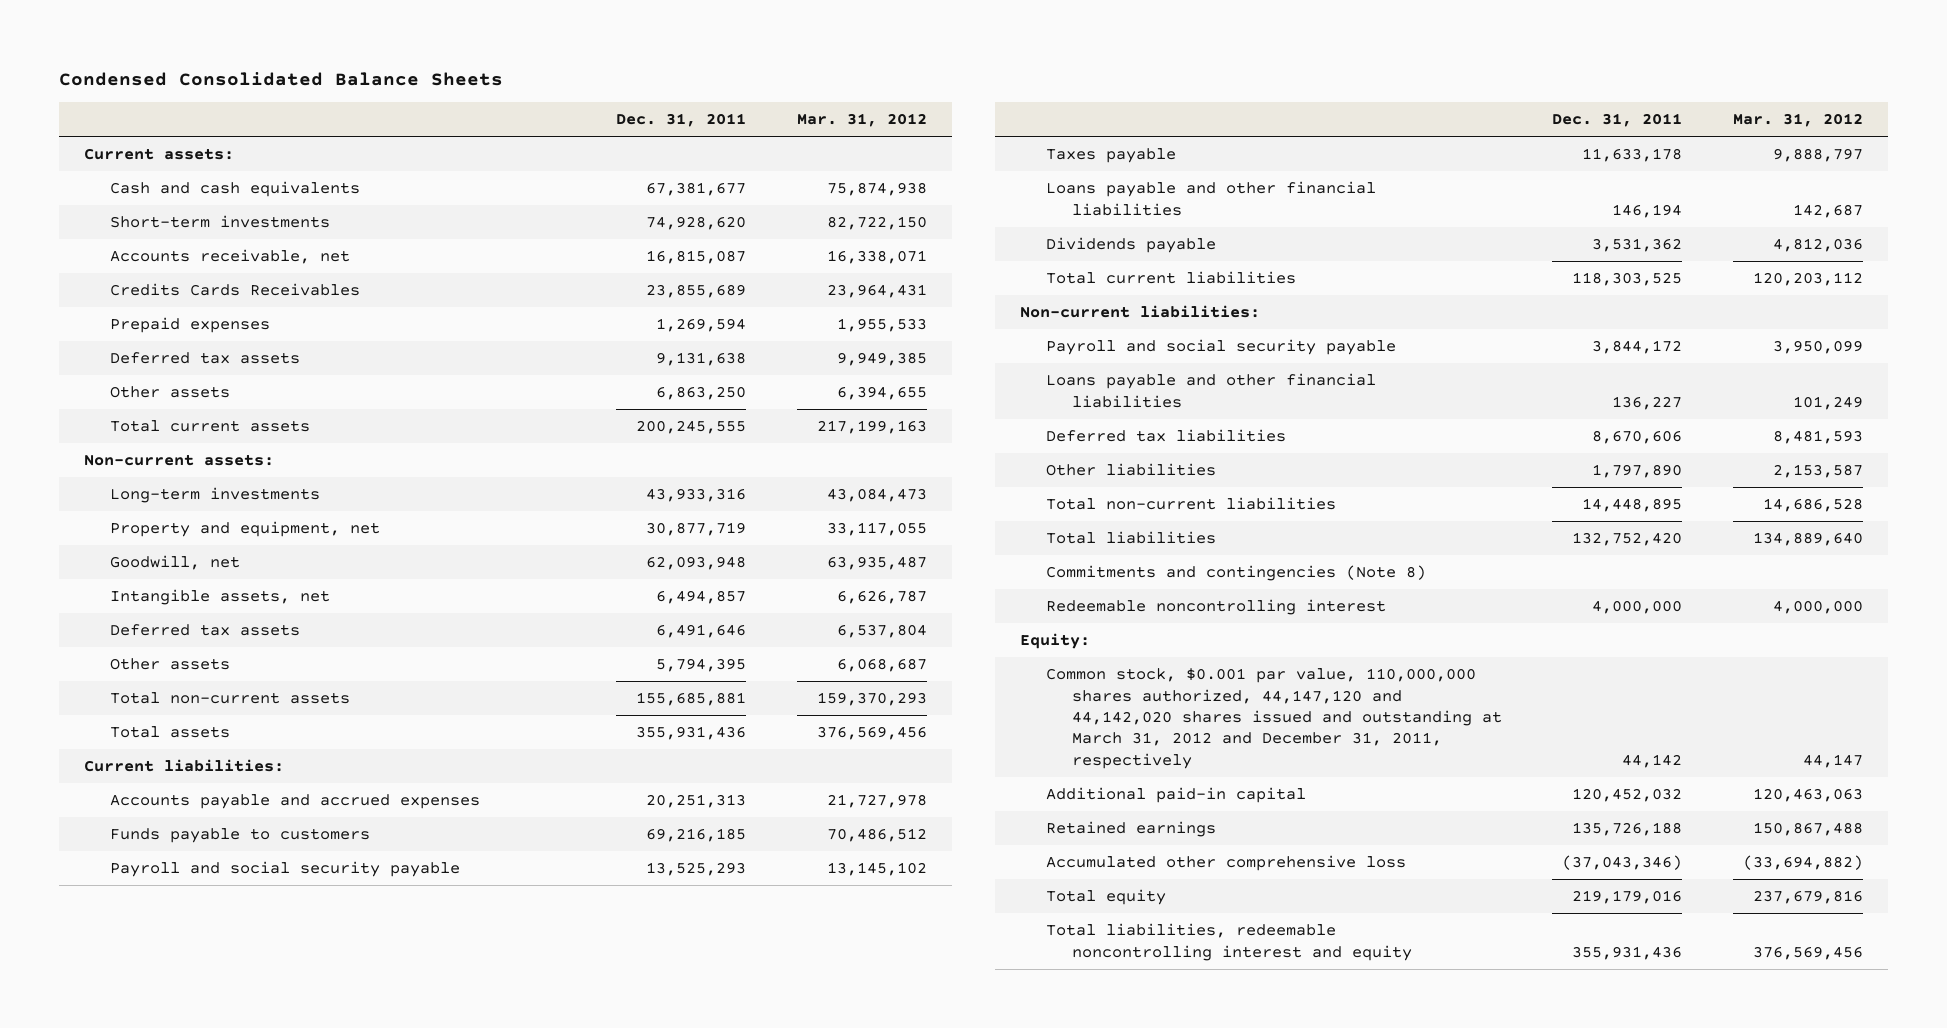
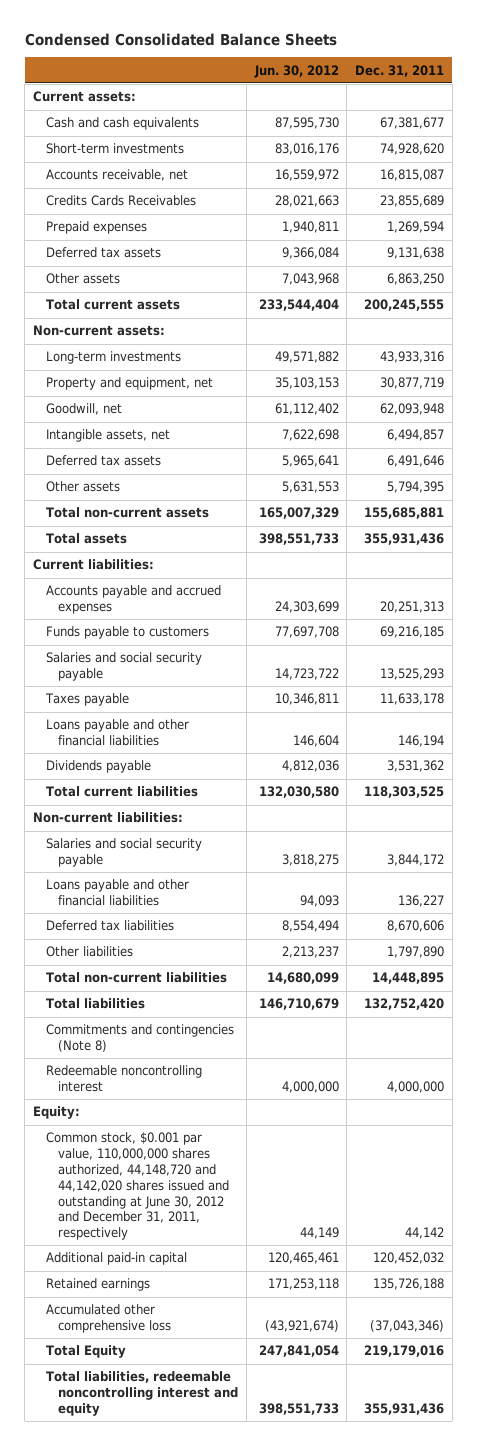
- | Dec. 31, 2011 | Mar. 31, 2012
+ | Jun. 30, 2012 | Dec. 31, 2011
- Payroll and social security payable | 13,525,293 | 13,145,102
+ Salaries and social security payable | 14,723,722 | 13,525,293
- Payroll and social security payable | 3,844,172 | 3,950,099
+ Salaries and social security payable | 3,818,275 | 3,844,172
- Common stock, $0.001 par value, 110,000,000 shares authorized, 44,147,120 and 44,142,020 shares issued and outstanding at March 31, 2012 and December 31, 2011, respectively | 44,142 | 44,147
+ Common stock, $0.001 par value, 110,000,000 shares authorized, 44,148,720 and 44,142,020 shares issued and outstanding at June 30, 2012 and December 31, 2011, respectively | 44,149 | 44,142
- Total equity | 219,179,016 | 237,679,816
+ Total Equity | 247,841,054 | 219,179,016

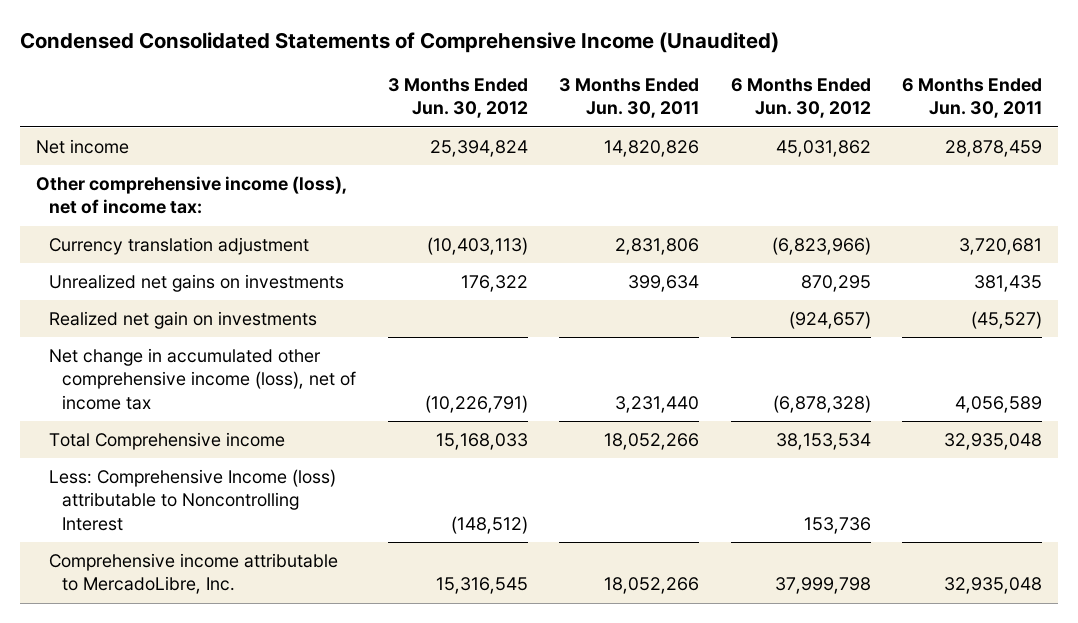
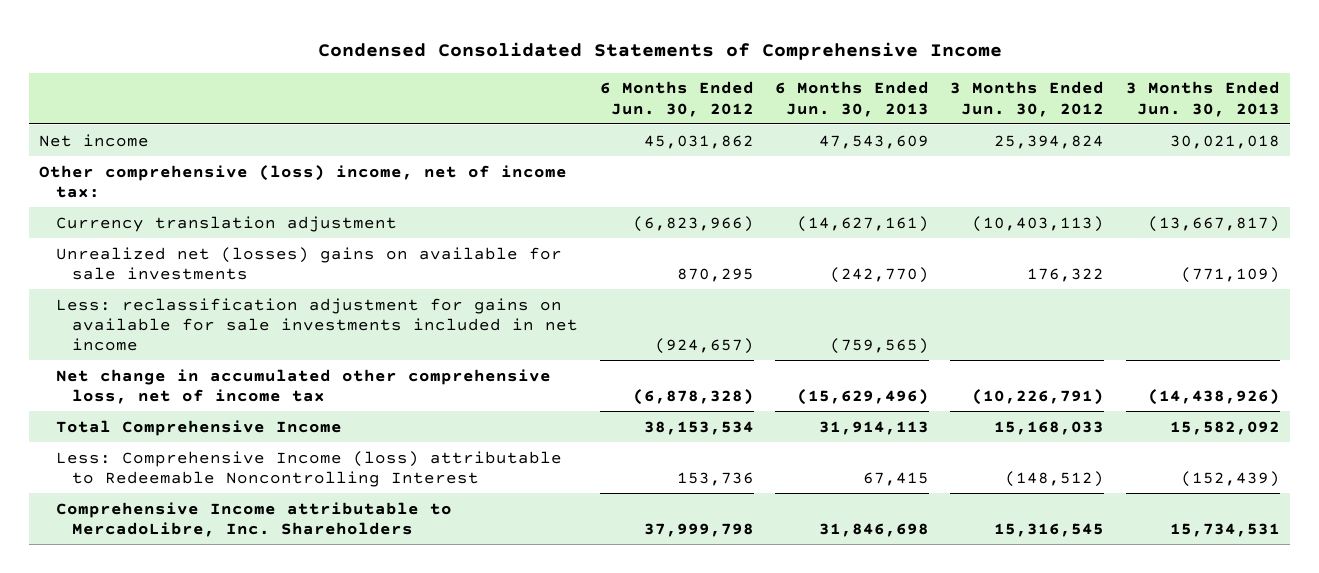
- Condensed Consolidated Statements of Comprehensive Income (Unaudited)
+ Condensed Consolidated Statements of Comprehensive Income
- | 3 Months Ended Jun. 30, 2012 | 3 Months Ended Jun. 30, 2011 | 6 Months Ended Jun. 30, 2012 | 6 Months Ended Jun. 30, 2011
+ | 6 Months Ended Jun. 30, 2012 | 6 Months Ended Jun. 30, 2013 | 3 Months Ended Jun. 30, 2012 | 3 Months Ended Jun. 30, 2013
- Other comprehensive income (loss), net of income tax:
+ Other comprehensive (loss) income, net of income tax:
- Unrealized net gains on investments | 176,322 | 399,634 | 870,295 | 381,435
- Realized net gain on investments | | | (924,657) | (45,527)
- Net change in accumulated other comprehensive income (loss), net of income tax | (10,226,791) | 3,231,440 | (6,878,328) | 4,056,589
- Total Comprehensive income | 15,168,033 | 18,052,266 | 38,153,534 | 32,935,048
- Less: Comprehensive Income (loss) attributable to Noncontrolling Interest | (148,512) | | 153,736 |
- Comprehensive income attributable to MercadoLibre, Inc. | 15,316,545 | 18,052,266 | 37,999,798 | 32,935,048
+ Unrealized net (losses) gains on available for sale investments | 870,295 | (242,770) | 176,322 | (771,109)
+ Less: reclassification adjustment for gains on available for sale investments included in net income | (924,657) | (759,565) | |
+ Net change in accumulated other comprehensive loss, net of income tax | (6,878,328) | (15,629,496) | (10,226,791) | (14,438,926)
+ Total Comprehensive Income | 38,153,534 | 31,914,113 | 15,168,033 | 15,582,092
+ Less: Comprehensive Income (loss) attributable to Redeemable Noncontrolling Interest | 153,736 | 67,415 | (148,512) | (152,439)
+ Comprehensive Income attributable to MercadoLibre, Inc. Shareholders | 37,999,798 | 31,846,698 | 15,316,545 | 15,734,531

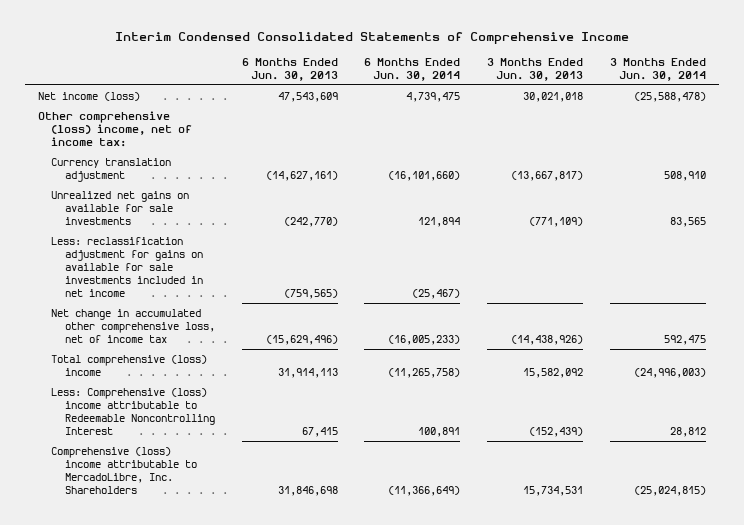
- Condensed Consolidated Statements of Comprehensive Income
+ Interim Condensed Consolidated Statements of Comprehensive Income
- | 6 Months Ended Jun. 30, 2012 | 6 Months Ended Jun. 30, 2013 | 3 Months Ended Jun. 30, 2012 | 3 Months Ended Jun. 30, 2013
+ | 6 Months Ended Jun. 30, 2013 | 6 Months Ended Jun. 30, 2014 | 3 Months Ended Jun. 30, 2013 | 3 Months Ended Jun. 30, 2014
- Net income | 45,031,862 | 47,543,609 | 25,394,824 | 30,021,018
+ Net income (loss) | 47,543,609 | 4,739,475 | 30,021,018 | (25,588,478)
- Unrealized net (losses) gains on available for sale investments | 870,295 | (242,770) | 176,322 | (771,109)
+ Unrealized net gains on available for sale investments | (242,770) | 121,894 | (771,109) | 83,565
- Total Comprehensive Income | 38,153,534 | 31,914,113 | 15,168,033 | 15,582,092
- Less: Comprehensive Income (loss) attributable to Redeemable Noncontrolling Interest | 153,736 | 67,415 | (148,512) | (152,439)
- Comprehensive Income attributable to MercadoLibre, Inc. Shareholders | 37,999,798 | 31,846,698 | 15,316,545 | 15,734,531
+ Total comprehensive (loss) income | 31,914,113 | (11,265,758) | 15,582,092 | (24,996,003)
+ Less: Comprehensive (loss) income attributable to Redeemable Noncontrolling Interest | 67,415 | 100,891 | (152,439) | 28,812
+ Comprehensive (loss) income attributable to MercadoLibre, Inc. Shareholders | 31,846,698 | (11,366,649) | 15,734,531 | (25,024,815)

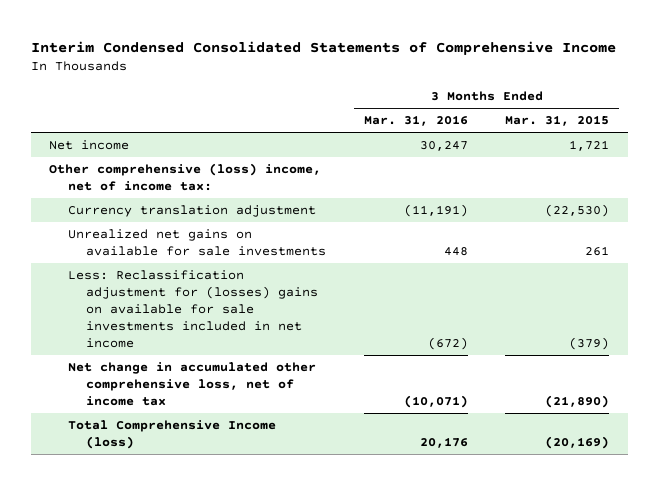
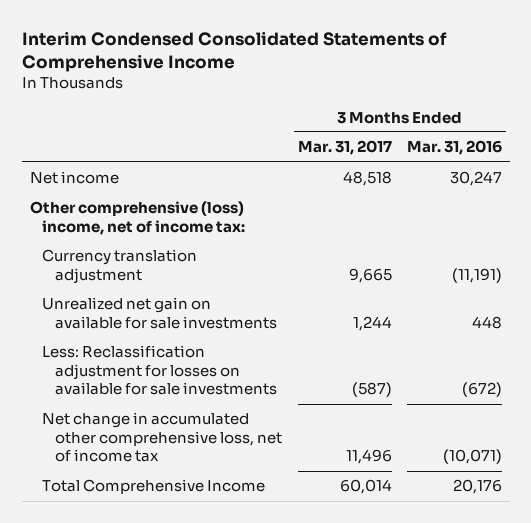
- | 3 Months Ended Mar. 31, 2016 | 3 Months Ended Mar. 31, 2015
+ | 3 Months Ended Mar. 31, 2017 | 3 Months Ended Mar. 31, 2016
- Unrealized net gains on available for sale investments | 448 | 261
- Less: Reclassification adjustment for (losses) gains on available for sale investments included in net income | (672) | (379)
+ Unrealized net gain on available for sale investments | 1,244 | 448
+ Less: Reclassification adjustment for losses on available for sale investments | (587) | (672)
- Total Comprehensive Income (loss) | 20,176 | (20,169)
+ Total Comprehensive Income | 60,014 | 20,176

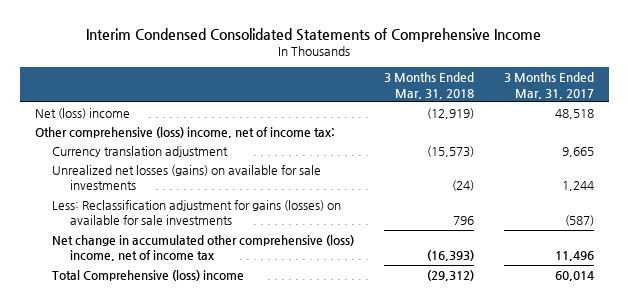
- | 3 Months Ended Mar. 31, 2017 | 3 Months Ended Mar. 31, 2016
+ | 3 Months Ended Mar. 31, 2018 | 3 Months Ended Mar. 31, 2017
- Net income | 48,518 | 30,247
+ Net (loss) income | (12,919) | 48,518
- Unrealized net gain on available for sale investments | 1,244 | 448
- Less: Reclassification adjustment for losses on available for sale investments | (587) | (672)
- Net change in accumulated other comprehensive loss, net of income tax | 11,496 | (10,071)
- Total Comprehensive Income | 60,014 | 20,176
+ Unrealized net losses (gains) on available for sale investments | (24) | 1,244
+ Less: Reclassification adjustment for gains (losses) on available for sale investments | 796 | (587)
+ Net change in accumulated other comprehensive (loss) income, net of income tax | (16,393) | 11,496
+ Total Comprehensive (loss) income | (29,312) | 60,014

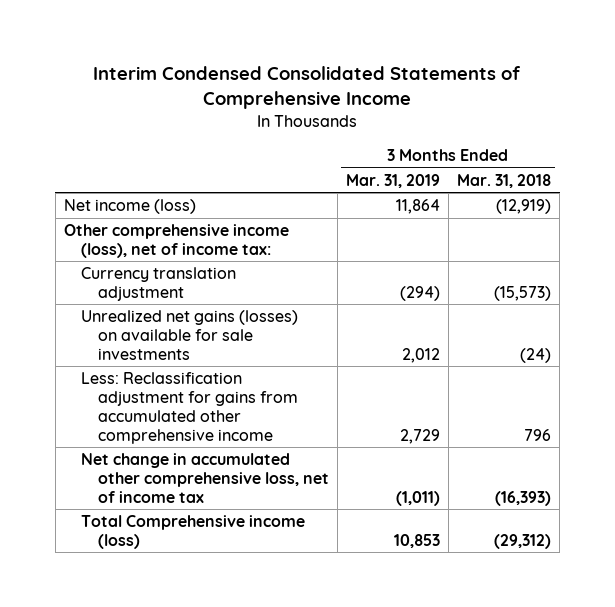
- | 3 Months Ended Mar. 31, 2018 | 3 Months Ended Mar. 31, 2017
+ | 3 Months Ended Mar. 31, 2019 | 3 Months Ended Mar. 31, 2018
- Net (loss) income | (12,919) | 48,518
- Other comprehensive (loss) income, net of income tax:
+ Net income (loss) | 11,864 | (12,919)
+ Other comprehensive income (loss), net of income tax:
- Unrealized net losses (gains) on available for sale investments | (24) | 1,244
- Less: Reclassification adjustment for gains (losses) on available for sale investments | 796 | (587)
- Net change in accumulated other comprehensive (loss) income, net of income tax | (16,393) | 11,496
- Total Comprehensive (loss) income | (29,312) | 60,014
+ Unrealized net gains (losses) on available for sale investments | 2,012 | (24)
+ Less: Reclassification adjustment for gains from accumulated other comprehensive income | 2,729 | 796
+ Net change in accumulated other comprehensive loss, net of income tax | (1,011) | (16,393)
+ Total Comprehensive income (loss) | 10,853 | (29,312)

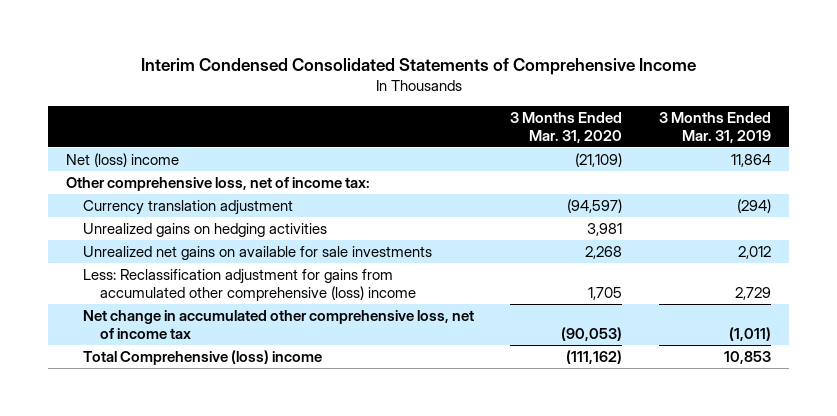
- | 3 Months Ended Mar. 31, 2019 | 3 Months Ended Mar. 31, 2018
+ | 3 Months Ended Mar. 31, 2020 | 3 Months Ended Mar. 31, 2019
- Net income (loss) | 11,864 | (12,919)
- Other comprehensive income (loss), net of income tax:
+ Net (loss) income | (21,109) | 11,864
+ Other comprehensive loss, net of income tax:
- Unrealized net gains (losses) on available for sale investments | 2,012 | (24)
- Less: Reclassification adjustment for gains from accumulated other comprehensive income | 2,729 | 796
+ Unrealized gains on hedging activities | 3,981 |
+ Unrealized net gains on available for sale investments | 2,268 | 2,012
+ Less: Reclassification adjustment for gains from accumulated other comprehensive (loss) income | 1,705 | 2,729
- Total Comprehensive income (loss) | 10,853 | (29,312)
+ Total Comprehensive (loss) income | (111,162) | 10,853

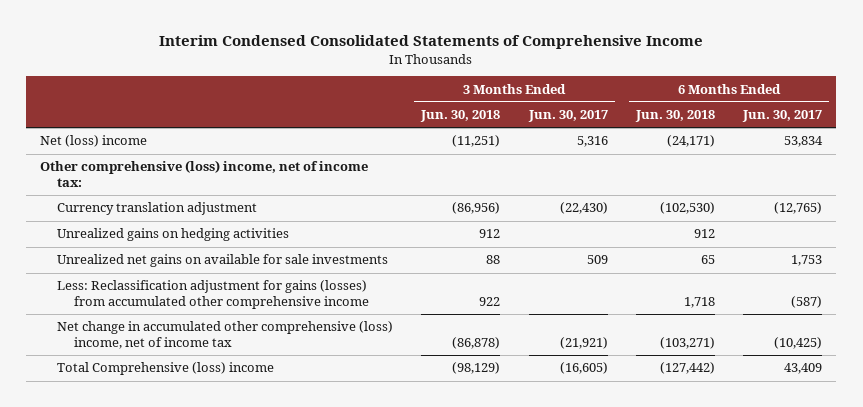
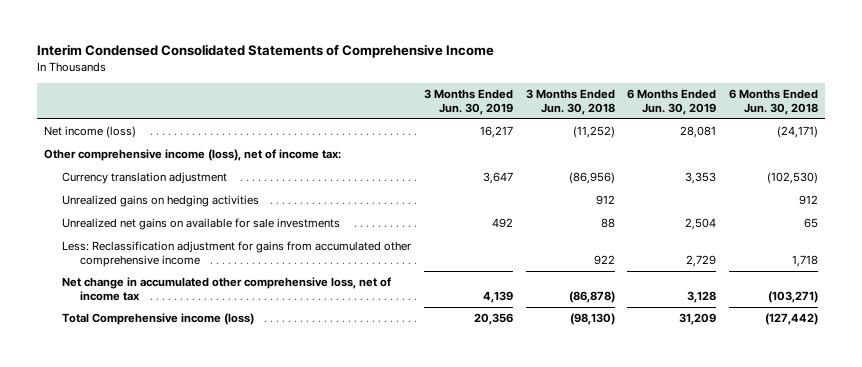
- | 3 Months Ended Jun. 30, 2018 | 3 Months Ended Jun. 30, 2017 | 6 Months Ended Jun. 30, 2018 | 6 Months Ended Jun. 30, 2017
+ | 3 Months Ended Jun. 30, 2019 | 3 Months Ended Jun. 30, 2018 | 6 Months Ended Jun. 30, 2019 | 6 Months Ended Jun. 30, 2018
- Net (loss) income | (11,251) | 5,316 | (24,171) | 53,834
- Other comprehensive (loss) income, net of income tax:
+ Net income (loss) | 16,217 | (11,252) | 28,081 | (24,171)
+ Other comprehensive income (loss), net of income tax:
- Less: Reclassification adjustment for gains (losses) from accumulated other comprehensive income | 922 | | 1,718 | (587)
- Net change in accumulated other comprehensive (loss) income, net of income tax | (86,878) | (21,921) | (103,271) | (10,425)
- Total Comprehensive (loss) income | (98,129) | (16,605) | (127,442) | 43,409
+ Less: Reclassification adjustment for gains from accumulated other comprehensive income | | 922 | 2,729 | 1,718
+ Net change in accumulated other comprehensive loss, net of income tax | 4,139 | (86,878) | 3,128 | (103,271)
+ Total Comprehensive income (loss) | 20,356 | (98,130) | 31,209 | (127,442)

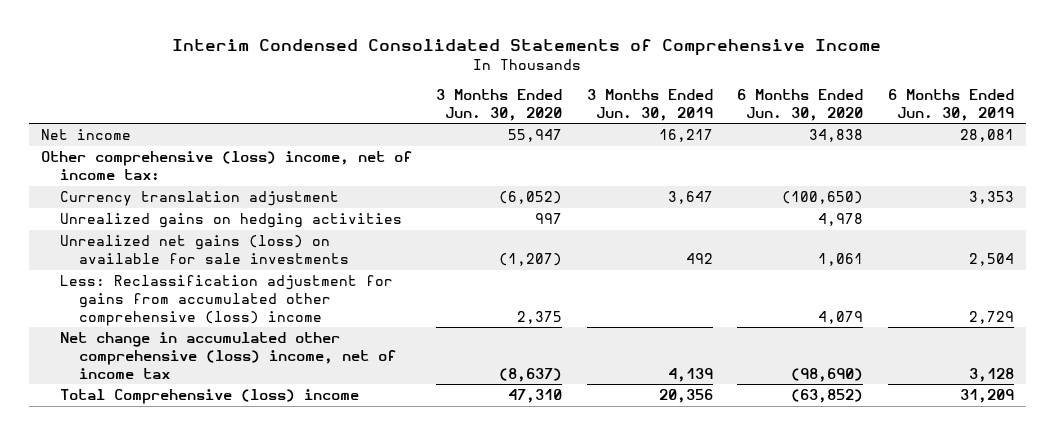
- | 3 Months Ended Jun. 30, 2019 | 3 Months Ended Jun. 30, 2018 | 6 Months Ended Jun. 30, 2019 | 6 Months Ended Jun. 30, 2018
+ | 3 Months Ended Jun. 30, 2020 | 3 Months Ended Jun. 30, 2019 | 6 Months Ended Jun. 30, 2020 | 6 Months Ended Jun. 30, 2019
- Net income (loss) | 16,217 | (11,252) | 28,081 | (24,171)
- Other comprehensive income (loss), net of income tax:
+ Net income | 55,947 | 16,217 | 34,838 | 28,081
+ Other comprehensive (loss) income, net of income tax:
- Unrealized net gains on available for sale investments | 492 | 88 | 2,504 | 65
- Less: Reclassification adjustment for gains from accumulated other comprehensive income | | 922 | 2,729 | 1,718
- Net change in accumulated other comprehensive loss, net of income tax | 4,139 | (86,878) | 3,128 | (103,271)
- Total Comprehensive income (loss) | 20,356 | (98,130) | 31,209 | (127,442)
+ Unrealized net gains (loss) on available for sale investments | (1,207) | 492 | 1,061 | 2,504
+ Less: Reclassification adjustment for gains from accumulated other comprehensive (loss) income | 2,375 | | 4,079 | 2,729
+ Net change in accumulated other comprehensive (loss) income, net of income tax | (8,637) | 4,139 | (98,690) | 3,128
+ Total Comprehensive (loss) income | 47,310 | 20,356 | (63,852) | 31,209

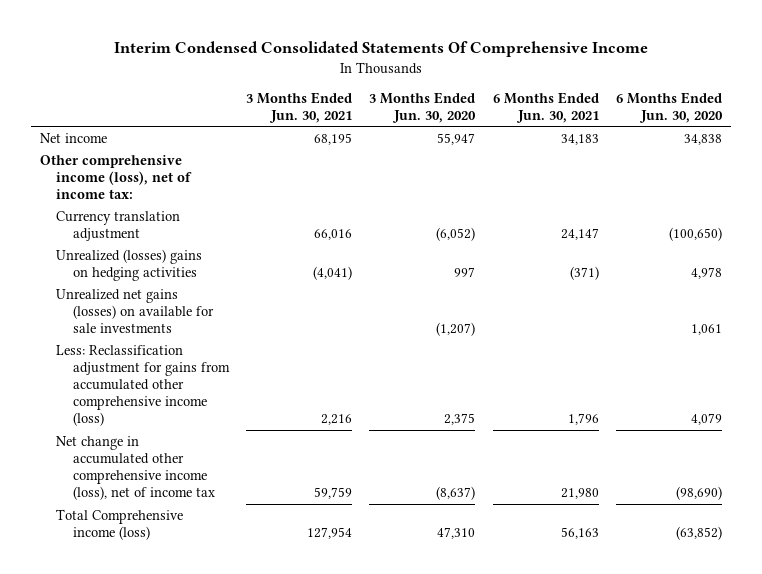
- Interim Condensed Consolidated Statements of Comprehensive Income
+ Interim Condensed Consolidated Statements Of Comprehensive Income
- | 3 Months Ended Jun. 30, 2020 | 3 Months Ended Jun. 30, 2019 | 6 Months Ended Jun. 30, 2020 | 6 Months Ended Jun. 30, 2019
+ | 3 Months Ended Jun. 30, 2021 | 3 Months Ended Jun. 30, 2020 | 6 Months Ended Jun. 30, 2021 | 6 Months Ended Jun. 30, 2020
- Other comprehensive (loss) income, net of income tax:
+ Other comprehensive income (loss), net of income tax:
- Unrealized gains on hedging activities | 997 | | 4,978 |
- Unrealized net gains (loss) on available for sale investments | (1,207) | 492 | 1,061 | 2,504
- Less: Reclassification adjustment for gains from accumulated other comprehensive (loss) income | 2,375 | | 4,079 | 2,729
- Net change in accumulated other comprehensive (loss) income, net of income tax | (8,637) | 4,139 | (98,690) | 3,128
- Total Comprehensive (loss) income | 47,310 | 20,356 | (63,852) | 31,209
+ Unrealized (losses) gains on hedging activities | (4,041) | 997 | (371) | 4,978
+ Unrealized net gains (losses) on available for sale investments | | (1,207) | | 1,061
+ Less: Reclassification adjustment for gains from accumulated other comprehensive income (loss) | 2,216 | 2,375 | 1,796 | 4,079
+ Net change in accumulated other comprehensive income (loss), net of income tax | 59,759 | (8,637) | 21,980 | (98,690)
+ Total Comprehensive income (loss) | 127,954 | 47,310 | 56,163 | (63,852)

